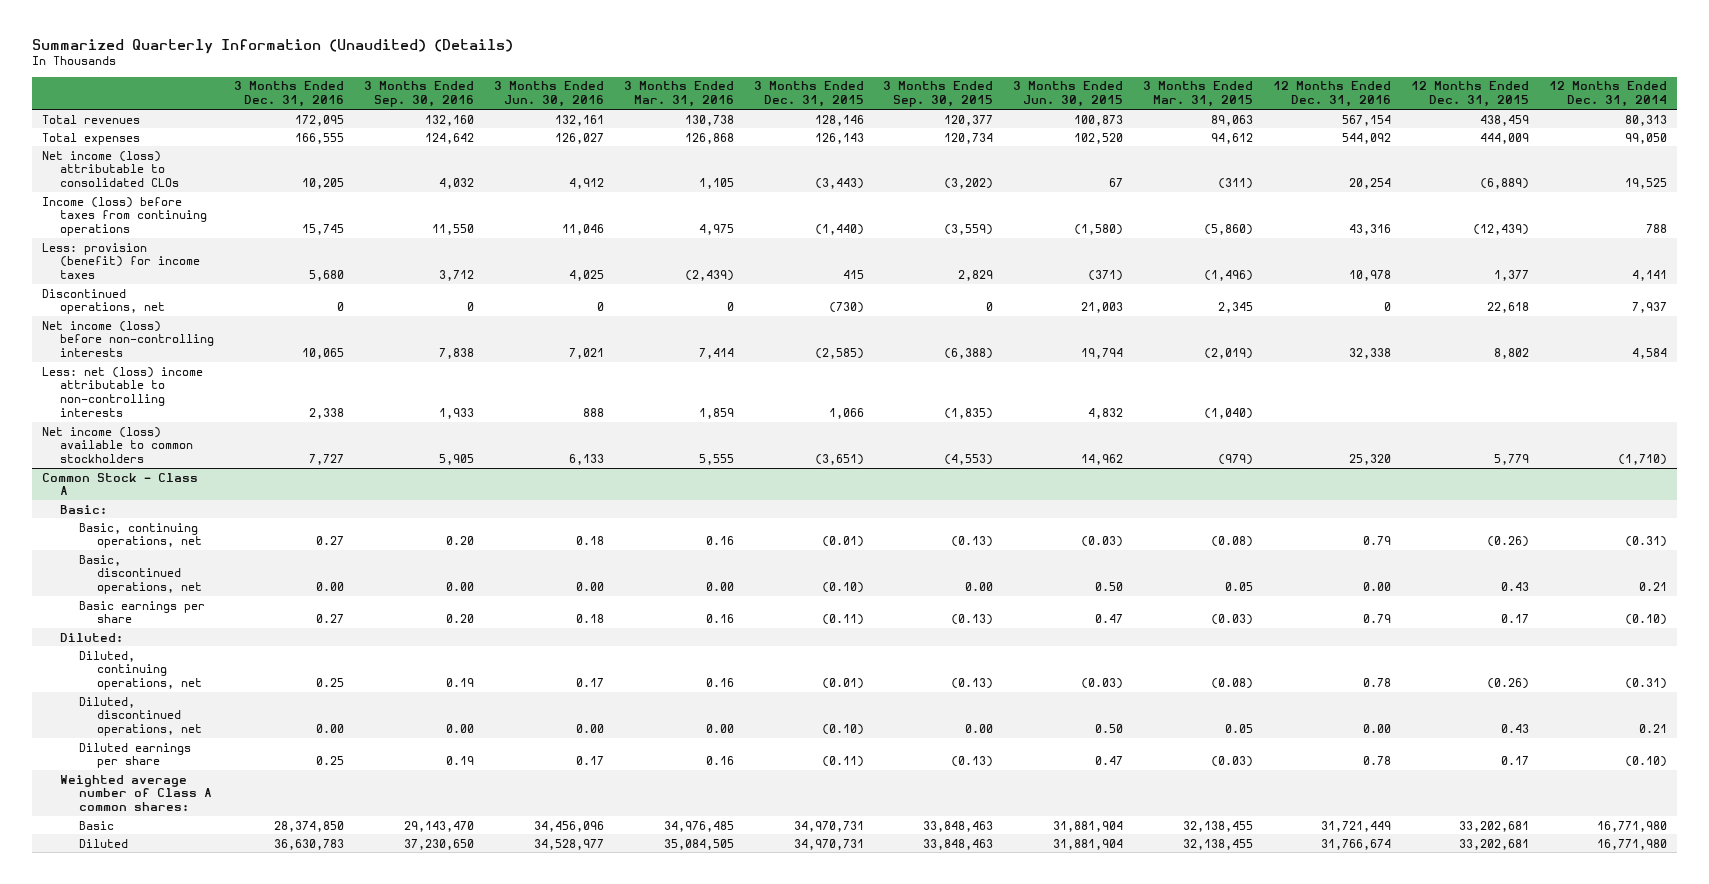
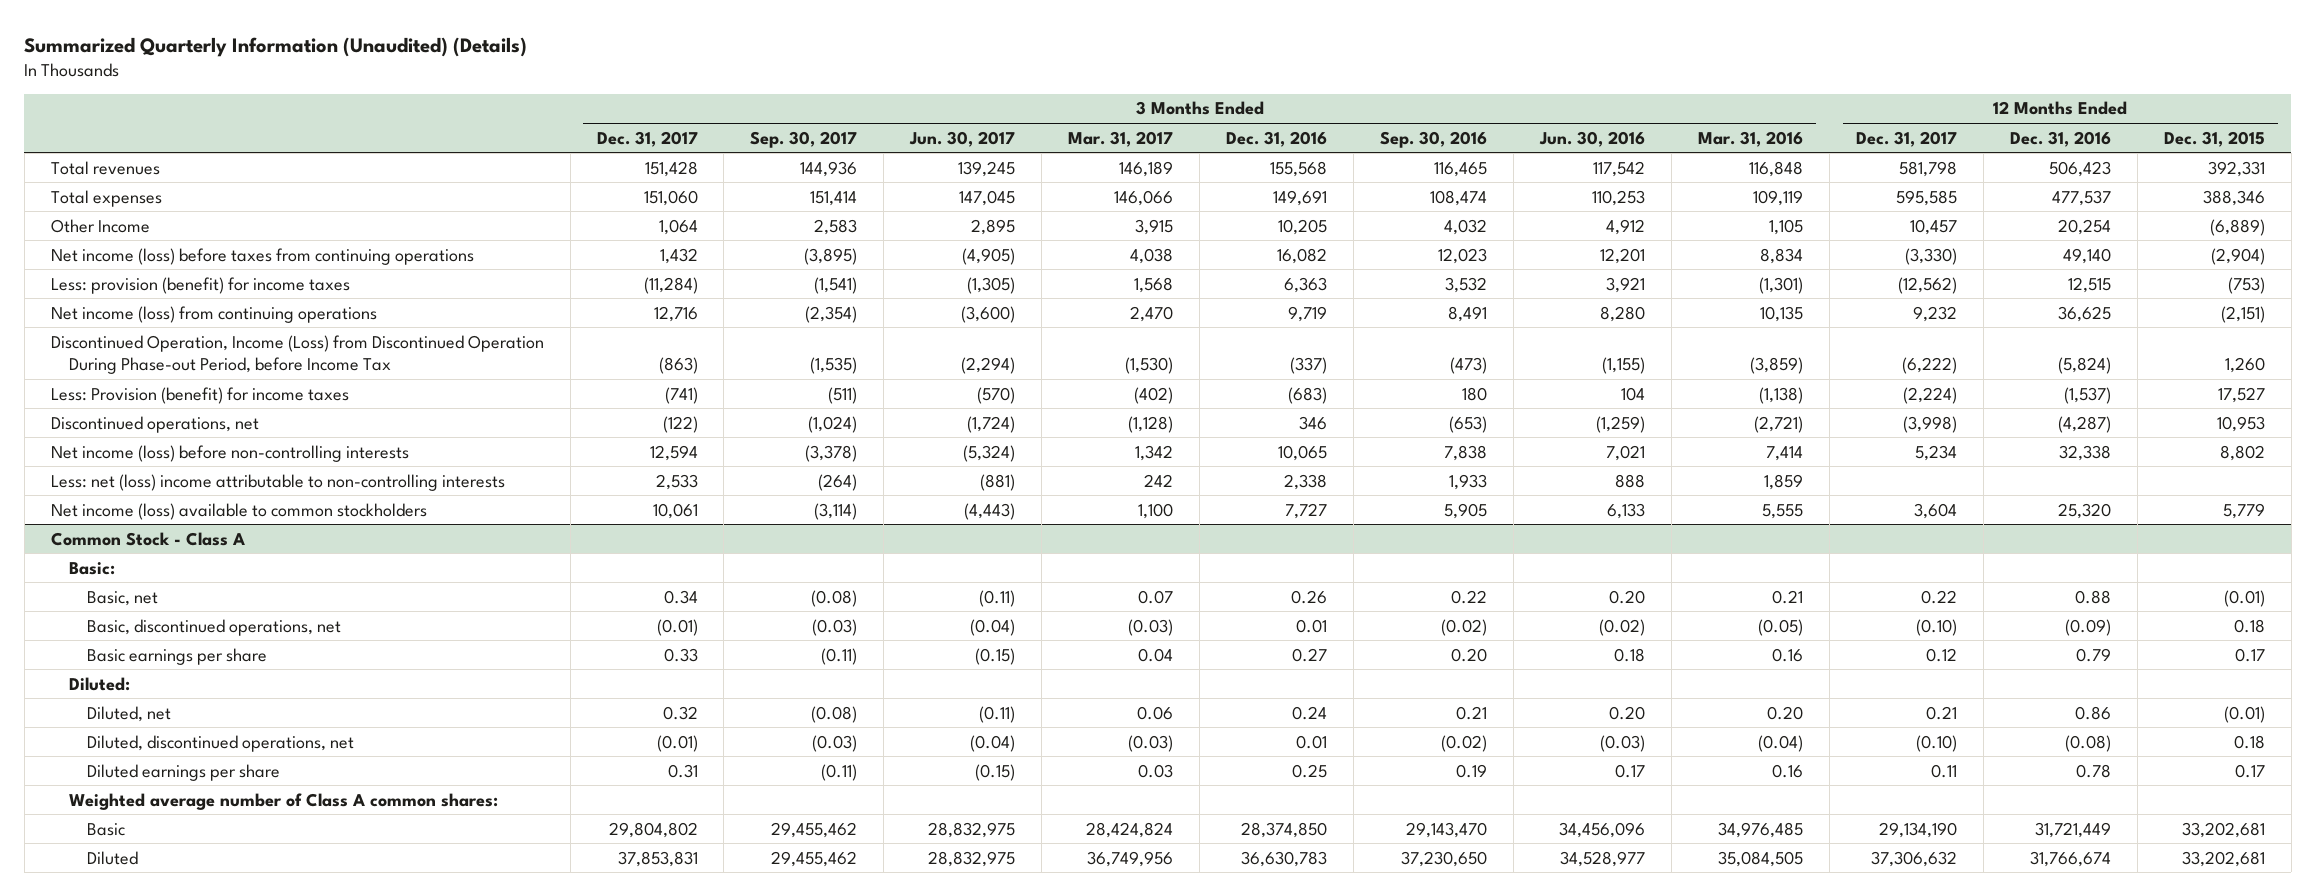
- | 3 Months Ended Dec. 31, 2016 | 3 Months Ended Sep. 30, 2016 | 3 Months Ended Jun. 30, 2016 | 3 Months Ended Mar. 31, 2016 | 3 Months Ended Dec. 31, 2015 | 3 Months Ended Sep. 30, 2015 | 3 Months Ended Jun. 30, 2015 | 3 Months Ended Mar. 31, 2015 | 12 Months Ended Dec. 31, 2016 | 12 Months Ended Dec. 31, 2015 | 12 Months Ended Dec. 31, 2014
+ | 3 Months Ended Dec. 31, 2017 | 3 Months Ended Sep. 30, 2017 | 3 Months Ended Jun. 30, 2017 | 3 Months Ended Mar. 31, 2017 | 3 Months Ended Dec. 31, 2016 | 3 Months Ended Sep. 30, 2016 | 3 Months Ended Jun. 30, 2016 | 3 Months Ended Mar. 31, 2016 | 12 Months Ended Dec. 31, 2017 | 12 Months Ended Dec. 31, 2016 | 12 Months Ended Dec. 31, 2015
- Total revenues | 172,095 | 132,160 | 132,161 | 130,738 | 128,146 | 120,377 | 100,873 | 89,063 | 567,154 | 438,459 | 80,313
- Total expenses | 166,555 | 124,642 | 126,027 | 126,868 | 126,143 | 120,734 | 102,520 | 94,612 | 544,092 | 444,009 | 99,050
- Net income (loss) attributable to consolidated CLOs | 10,205 | 4,032 | 4,912 | 1,105 | (3,443) | (3,202) | 67 | (311) | 20,254 | (6,889) | 19,525
- Income (loss) before taxes from continuing operations | 15,745 | 11,550 | 11,046 | 4,975 | (1,440) | (3,559) | (1,580) | (5,860) | 43,316 | (12,439) | 788
- Less: provision (benefit) for income taxes | 5,680 | 3,712 | 4,025 | (2,439) | 415 | 2,829 | (371) | (1,496) | 10,978 | 1,377 | 4,141
- Discontinued operations, net | 0 | 0 | 0 | 0 | (730) | 0 | 21,003 | 2,345 | 0 | 22,618 | 7,937
+ Total revenues | 151,428 | 144,936 | 139,245 | 146,189 | 155,568 | 116,465 | 117,542 | 116,848 | 581,798 | 506,423 | 392,331
+ Total expenses | 151,060 | 151,414 | 147,045 | 146,066 | 149,691 | 108,474 | 110,253 | 109,119 | 595,585 | 477,537 | 388,346
+ Other Income | 1,064 | 2,583 | 2,895 | 3,915 | 10,205 | 4,032 | 4,912 | 1,105 | 10,457 | 20,254 | (6,889)
+ Net income (loss) before taxes from continuing operations | 1,432 | (3,895) | (4,905) | 4,038 | 16,082 | 12,023 | 12,201 | 8,834 | (3,330) | 49,140 | (2,904)
+ Less: provision (benefit) for income taxes | (11,284) | (1,541) | (1,305) | 1,568 | 6,363 | 3,532 | 3,921 | (1,301) | (12,562) | 12,515 | (753)
+ Net income (loss) from continuing operations | 12,716 | (2,354) | (3,600) | 2,470 | 9,719 | 8,491 | 8,280 | 10,135 | 9,232 | 36,625 | (2,151)
+ Discontinued Operation, Income (Loss) from Discontinued Operation During Phase-out Period, before Income Tax | (863) | (1,535) | (2,294) | (1,530) | (337) | (473) | (1,155) | (3,859) | (6,222) | (5,824) | 1,260
+ Less: Provision (benefit) for income taxes | (741) | (511) | (570) | (402) | (683) | 180 | 104 | (1,138) | (2,224) | (1,537) | 17,527
+ Discontinued operations, net | (122) | (1,024) | (1,724) | (1,128) | 346 | (653) | (1,259) | (2,721) | (3,998) | (4,287) | 10,953
@ Common Stock - Class A
- Basic, continuing operations, net | 0.27 | 0.20 | 0.18 | 0.16 | (0.01) | (0.13) | (0.03) | (0.08) | 0.79 | (0.26) | (0.31)
- Basic, discontinued operations, net | 0.00 | 0.00 | 0.00 | 0.00 | (0.10) | 0.00 | 0.50 | 0.05 | 0.00 | 0.43 | 0.21
+ Basic, net | 0.34 | (0.08) | (0.11) | 0.07 | 0.26 | 0.22 | 0.20 | 0.21 | 0.22 | 0.88 | (0.01)
+ Basic, discontinued operations, net | (0.01) | (0.03) | (0.04) | (0.03) | 0.01 | (0.02) | (0.02) | (0.05) | (0.10) | (0.09) | 0.18
- Diluted, continuing operations, net | 0.25 | 0.19 | 0.17 | 0.16 | (0.01) | (0.13) | (0.03) | (0.08) | 0.78 | (0.26) | (0.31)
- Diluted, discontinued operations, net | 0.00 | 0.00 | 0.00 | 0.00 | (0.10) | 0.00 | 0.50 | 0.05 | 0.00 | 0.43 | 0.21
+ Diluted, net | 0.32 | (0.08) | (0.11) | 0.06 | 0.24 | 0.21 | 0.20 | 0.20 | 0.21 | 0.86 | (0.01)
+ Diluted, discontinued operations, net | (0.01) | (0.03) | (0.04) | (0.03) | 0.01 | (0.02) | (0.03) | (0.04) | (0.10) | (0.08) | 0.18

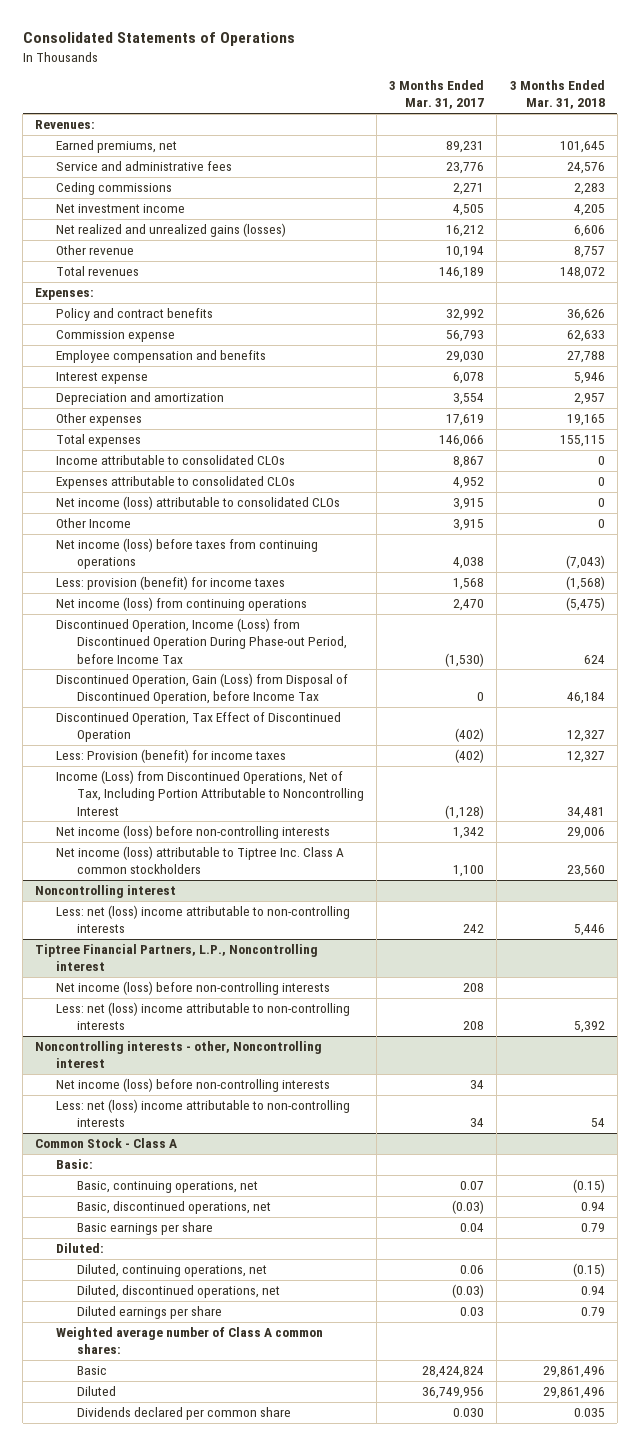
- Summarized Quarterly Information (Unaudited) (Details)
+ Consolidated Statements of Operations
- | 3 Months Ended Dec. 31, 2017 | 3 Months Ended Sep. 30, 2017 | 3 Months Ended Jun. 30, 2017 | 3 Months Ended Mar. 31, 2017 | 3 Months Ended Dec. 31, 2016 | 3 Months Ended Sep. 30, 2016 | 3 Months Ended Jun. 30, 2016 | 3 Months Ended Mar. 31, 2016 | 12 Months Ended Dec. 31, 2017 | 12 Months Ended Dec. 31, 2016 | 12 Months Ended Dec. 31, 2015
+ | 3 Months Ended Mar. 31, 2017 | 3 Months Ended Mar. 31, 2018
+ Revenues:
+ Earned premiums, net | 89,231 | 101,645
+ Service and administrative fees | 23,776 | 24,576
+ Ceding commissions | 2,271 | 2,283
+ Net investment income | 4,505 | 4,205
+ Net realized and unrealized gains (losses) | 16,212 | 6,606
+ Other revenue | 10,194 | 8,757
+ Expenses:
+ Policy and contract benefits | 32,992 | 36,626
+ Commission expense | 56,793 | 62,633
+ Employee compensation and benefits | 29,030 | 27,788
+ Interest expense | 6,078 | 5,946
+ Depreciation and amortization | 3,554 | 2,957
+ Other expenses | 17,619 | 19,165
+ Income attributable to consolidated CLOs | 8,867 | 0
+ Expenses attributable to consolidated CLOs | 4,952 | 0
+ Net income (loss) attributable to consolidated CLOs | 3,915 | 0
+ Discontinued Operation, Gain (Loss) from Disposal of Discontinued Operation, before Income Tax | 0 | 46,184
+ Discontinued Operation, Tax Effect of Discontinued Operation | (402) | 12,327
- Discontinued operations, net | (122) | (1,024) | (1,724) | (1,128) | 346 | (653) | (1,259) | (2,721) | (3,998) | (4,287) | 10,953
+ Income (Loss) from Discontinued Operations, Net of Tax, Including Portion Attributable to Noncontrolling Interest | (1,128) | 34,481
+ Net income (loss) attributable to Tiptree Inc. Class A common stockholders | 1,100 | 23,560
+ Noncontrolling interest
- Net income (loss) available to common stockholders | 10,061 | (3,114) | (4,443) | 1,100 | 7,727 | 5,905 | 6,133 | 5,555 | 3,604 | 25,320 | 5,779
+ Tiptree Financial Partners, L.P., Noncontrolling interest
+ Net income (loss) before non-controlling interests | 208 |
+ Less: net (loss) income attributable to non-controlling interests | 208 | 5,392
+ Noncontrolling interests - other, Noncontrolling interest
+ Net income (loss) before non-controlling interests | 34 |
+ Less: net (loss) income attributable to non-controlling interests | 34 | 54
@ Common Stock - Class A
- Basic, net | 0.34 | (0.08) | (0.11) | 0.07 | 0.26 | 0.22 | 0.20 | 0.21 | 0.22 | 0.88 | (0.01)
+ Basic, continuing operations, net | 0.07 | (0.15)
- Diluted, net | 0.32 | (0.08) | (0.11) | 0.06 | 0.24 | 0.21 | 0.20 | 0.20 | 0.21 | 0.86 | (0.01)
+ Diluted, continuing operations, net | 0.06 | (0.15)
+ Dividends declared per common share | 0.030 | 0.035

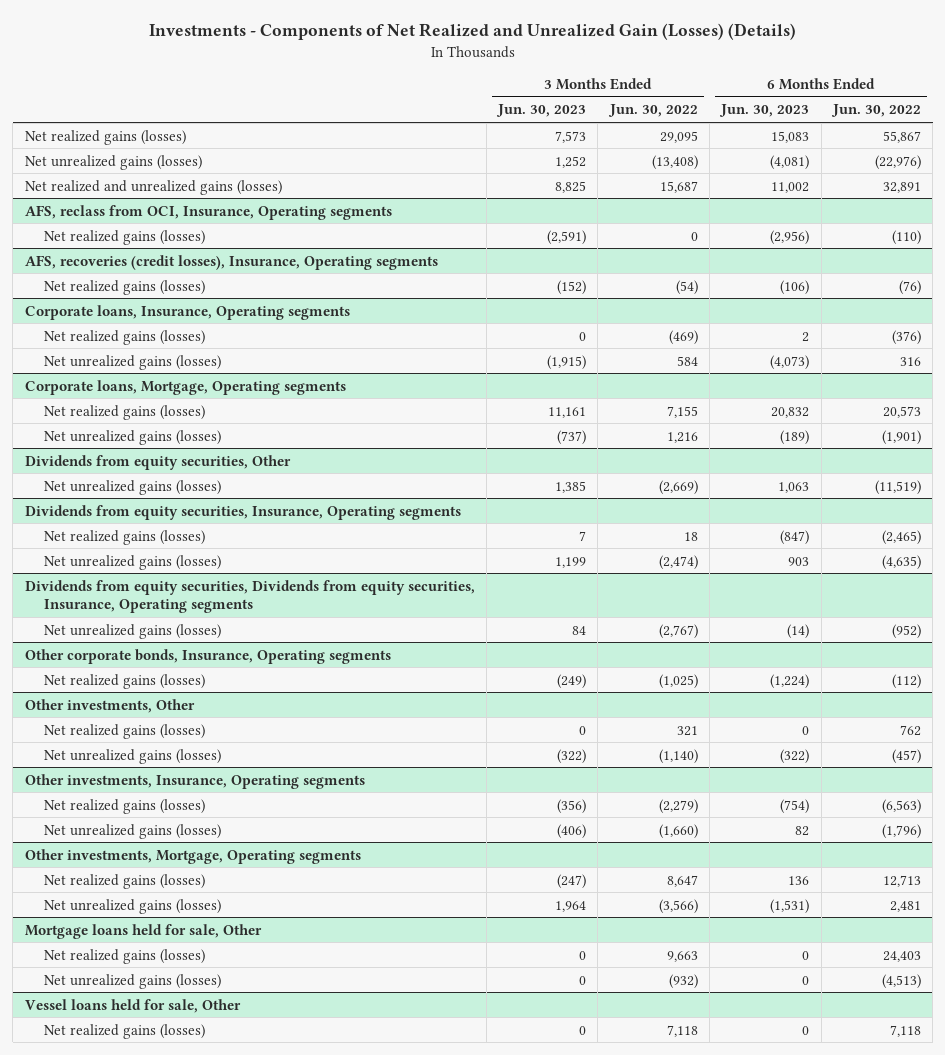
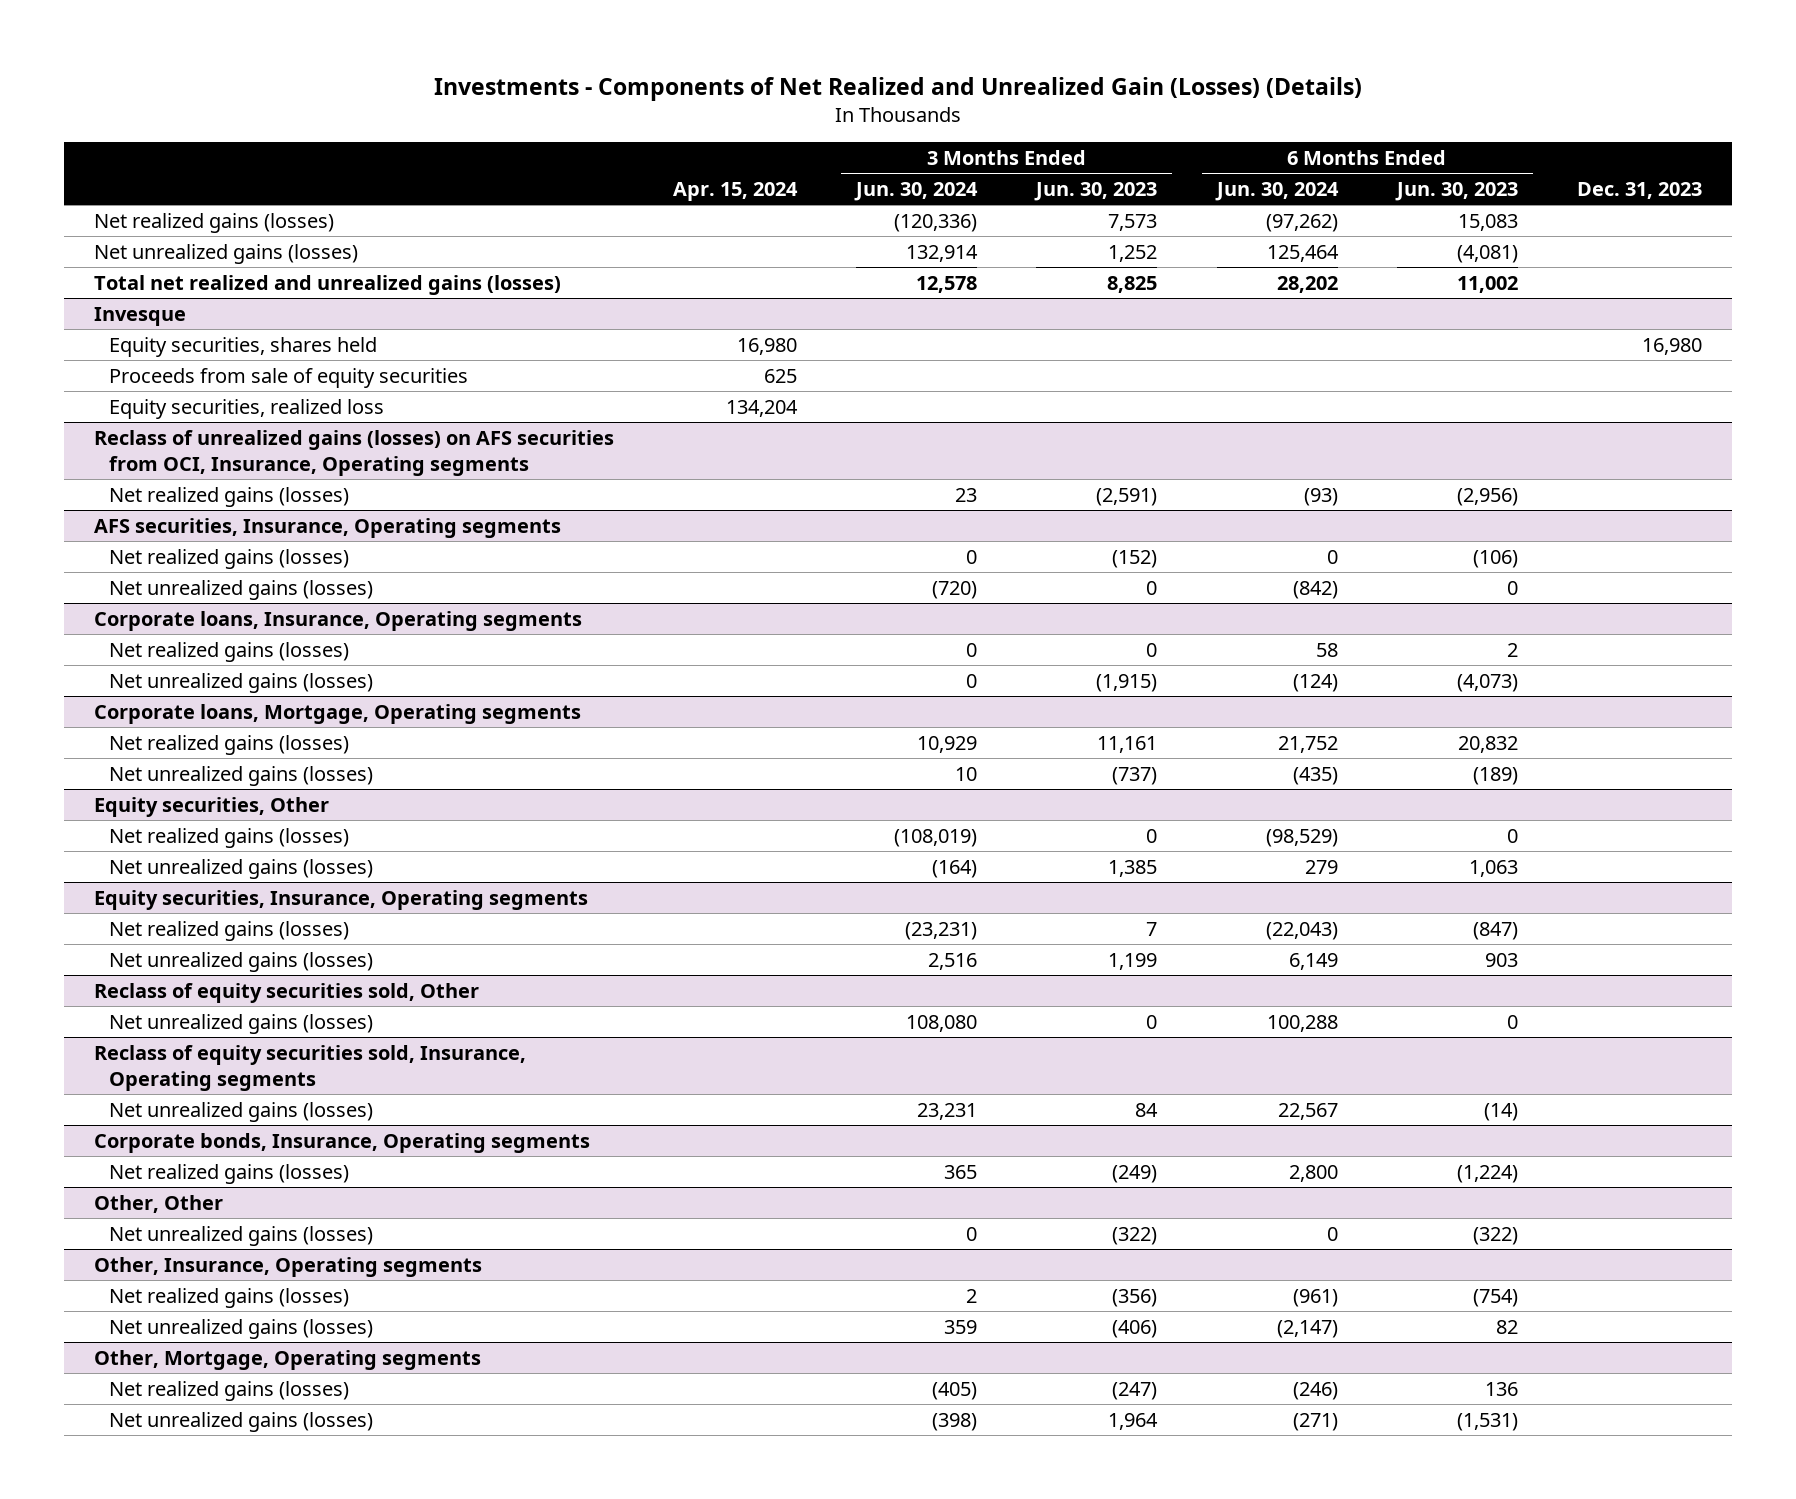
- | 3 Months Ended Jun. 30, 2023 | 3 Months Ended Jun. 30, 2022 | 6 Months Ended Jun. 30, 2023 | 6 Months Ended Jun. 30, 2022
+ | Apr. 15, 2024 | 3 Months Ended Jun. 30, 2024 | 3 Months Ended Jun. 30, 2023 | 6 Months Ended Jun. 30, 2024 | 6 Months Ended Jun. 30, 2023 | Dec. 31, 2023
- Net realized and unrealized gains (losses) | 8,825 | 15,687 | 11,002 | 32,891
- AFS, reclass from OCI, Insurance, Operating segments
+ Total net realized and unrealized gains (losses) | | 12,578 | 8,825 | 28,202 | 11,002 |
+ Invesque
+ Equity securities, shares held | 16,980 | | | | | 16,980
+ Proceeds from sale of equity securities | 625 | | | | |
+ Equity securities, realized loss | 134,204 | | | | |
+ Reclass of unrealized gains (losses) on AFS securities from OCI, Insurance, Operating segments
- AFS, recoveries (credit losses), Insurance, Operating segments
+ AFS securities, Insurance, Operating segments
+ Net unrealized gains (losses) | | (720) | 0 | (842) | 0 |
- Dividends from equity securities, Other
+ Equity securities, Other
+ Net realized gains (losses) | | (108,019) | 0 | (98,529) | 0 |
- Dividends from equity securities, Insurance, Operating segments
+ Equity securities, Insurance, Operating segments
- Dividends from equity securities, Dividends from equity securities, Insurance, Operating segments
+ Reclass of equity securities sold, Other
+ Net unrealized gains (losses) | | 108,080 | 0 | 100,288 | 0 |
+ Reclass of equity securities sold, Insurance, Operating segments
- Other corporate bonds, Insurance, Operating segments
+ Corporate bonds, Insurance, Operating segments
- Other investments, Other
- Net realized gains (losses) | 0 | 321 | 0 | 762
+ Other, Other
- Other investments, Insurance, Operating segments
+ Other, Insurance, Operating segments
- Other investments, Mortgage, Operating segments
+ Other, Mortgage, Operating segments
- Mortgage loans held for sale, Other
- Net realized gains (losses) | 0 | 9,663 | 0 | 24,403
- Net unrealized gains (losses) | 0 | (932) | 0 | (4,513)
- Vessel loans held for sale, Other
- Net realized gains (losses) | 0 | 7,118 | 0 | 7,118

